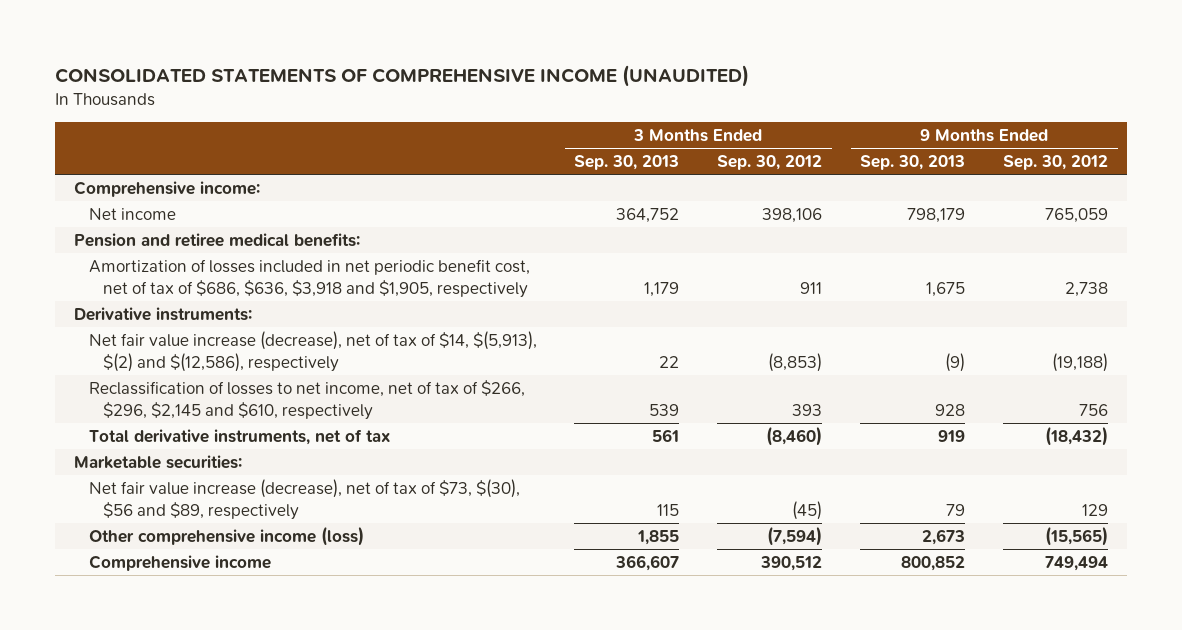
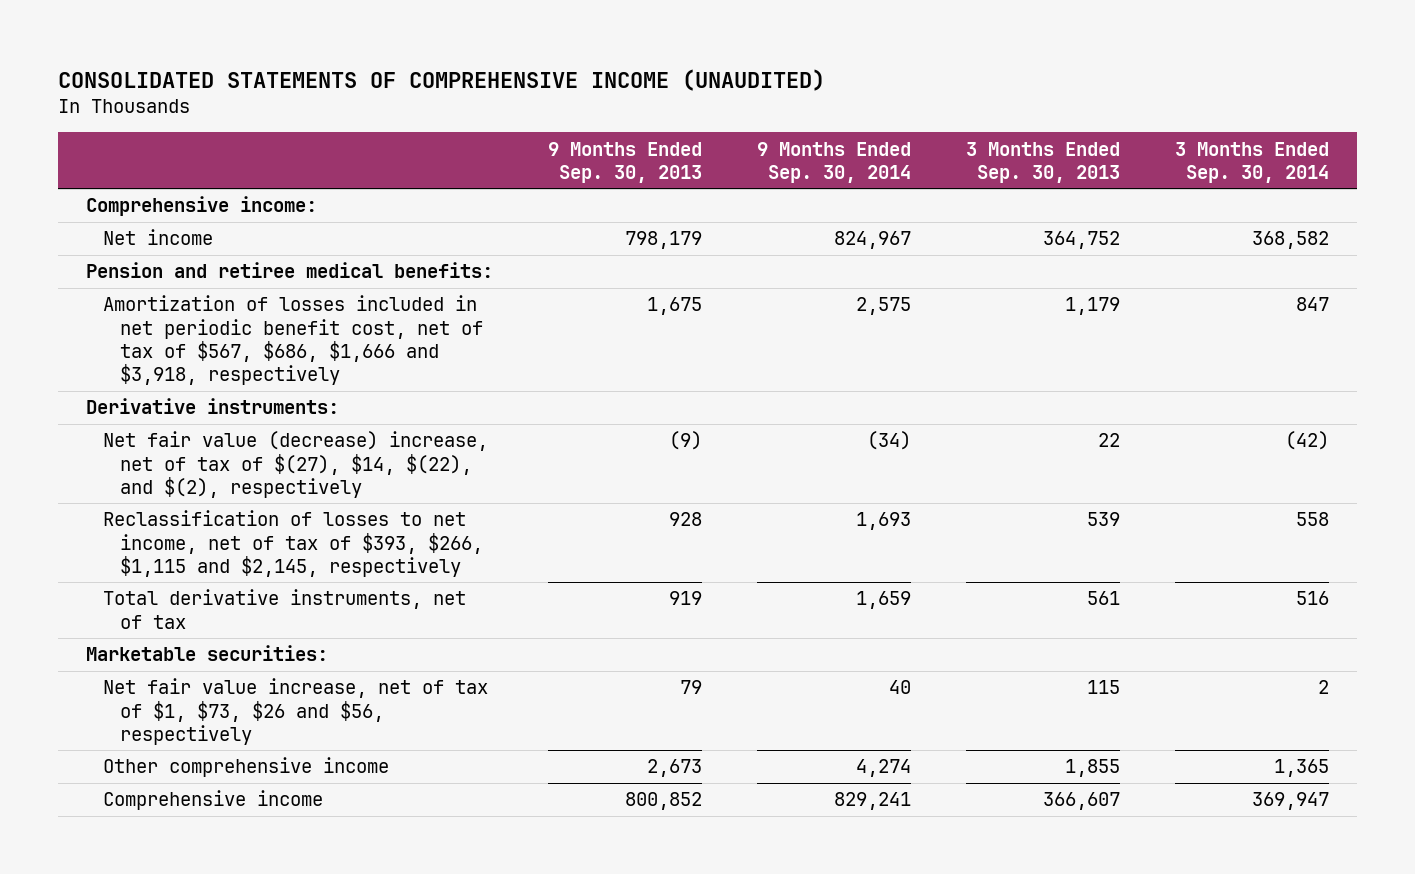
- | 3 Months Ended Sep. 30, 2013 | 3 Months Ended Sep. 30, 2012 | 9 Months Ended Sep. 30, 2013 | 9 Months Ended Sep. 30, 2012
+ | 9 Months Ended Sep. 30, 2013 | 9 Months Ended Sep. 30, 2014 | 3 Months Ended Sep. 30, 2013 | 3 Months Ended Sep. 30, 2014
- Amortization of losses included in net periodic benefit cost, net of tax of $686, $636, $3,918 and $1,905, respectively | 1,179 | 911 | 1,675 | 2,738
+ Amortization of losses included in net periodic benefit cost, net of tax of $567, $686, $1,666 and $3,918, respectively | 1,675 | 2,575 | 1,179 | 847
- Net fair value increase (decrease), net of tax of $14, $(5,913), $(2) and $(12,586), respectively | 22 | (8,853) | (9) | (19,188)
- Reclassification of losses to net income, net of tax of $266, $296, $2,145 and $610, respectively | 539 | 393 | 928 | 756
+ Net fair value (decrease) increase, net of tax of $(27), $14, $(22), and $(2), respectively | (9) | (34) | 22 | (42)
+ Reclassification of losses to net income, net of tax of $393, $266, $1,115 and $2,145, respectively | 928 | 1,693 | 539 | 558
- Net fair value increase (decrease), net of tax of $73, $(30), $56 and $89, respectively | 115 | (45) | 79 | 129
- Other comprehensive income (loss) | 1,855 | (7,594) | 2,673 | (15,565)
+ Net fair value increase, net of tax of $1, $73, $26 and $56, respectively | 79 | 40 | 115 | 2
+ Other comprehensive income | 2,673 | 4,274 | 1,855 | 1,365

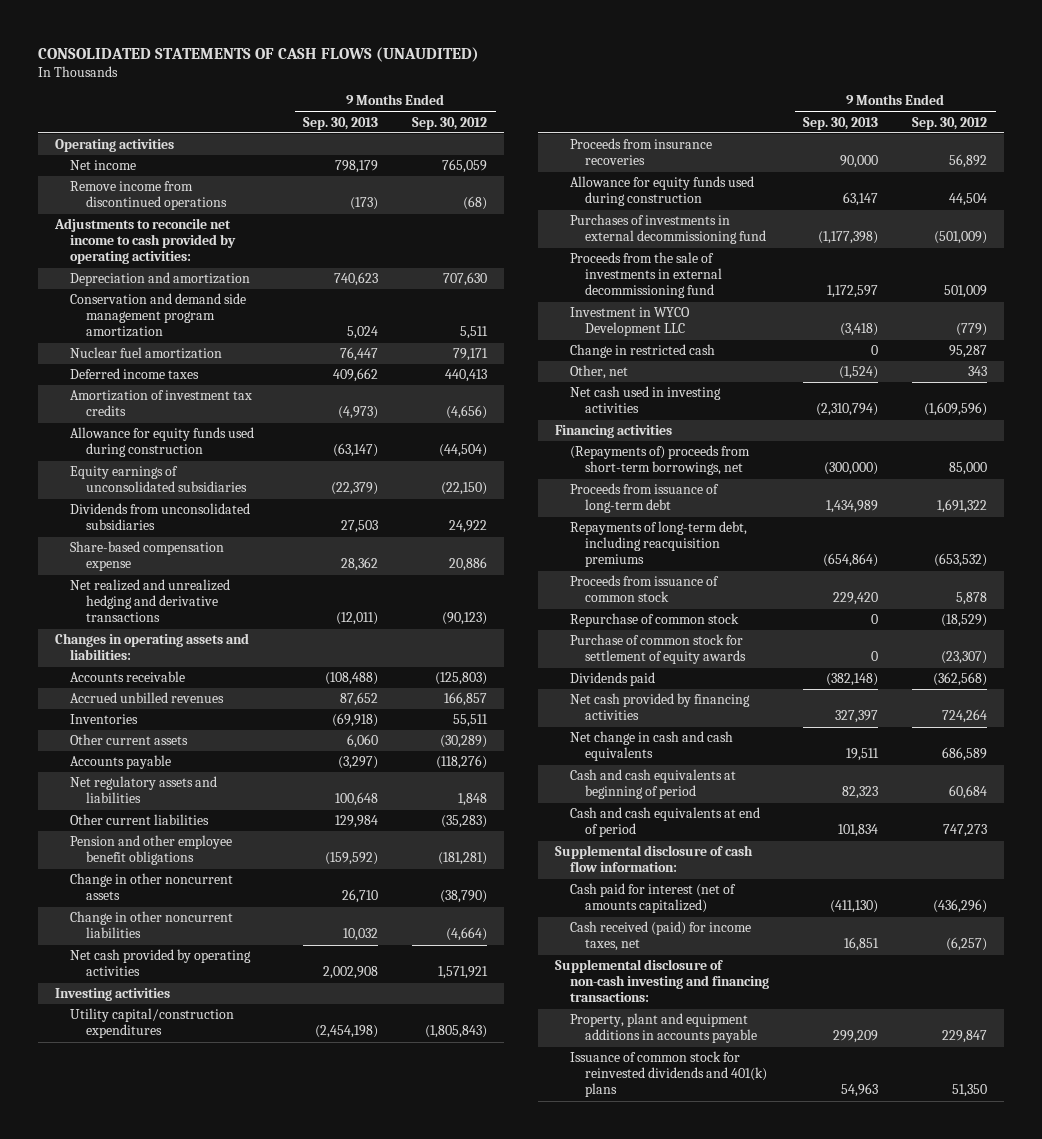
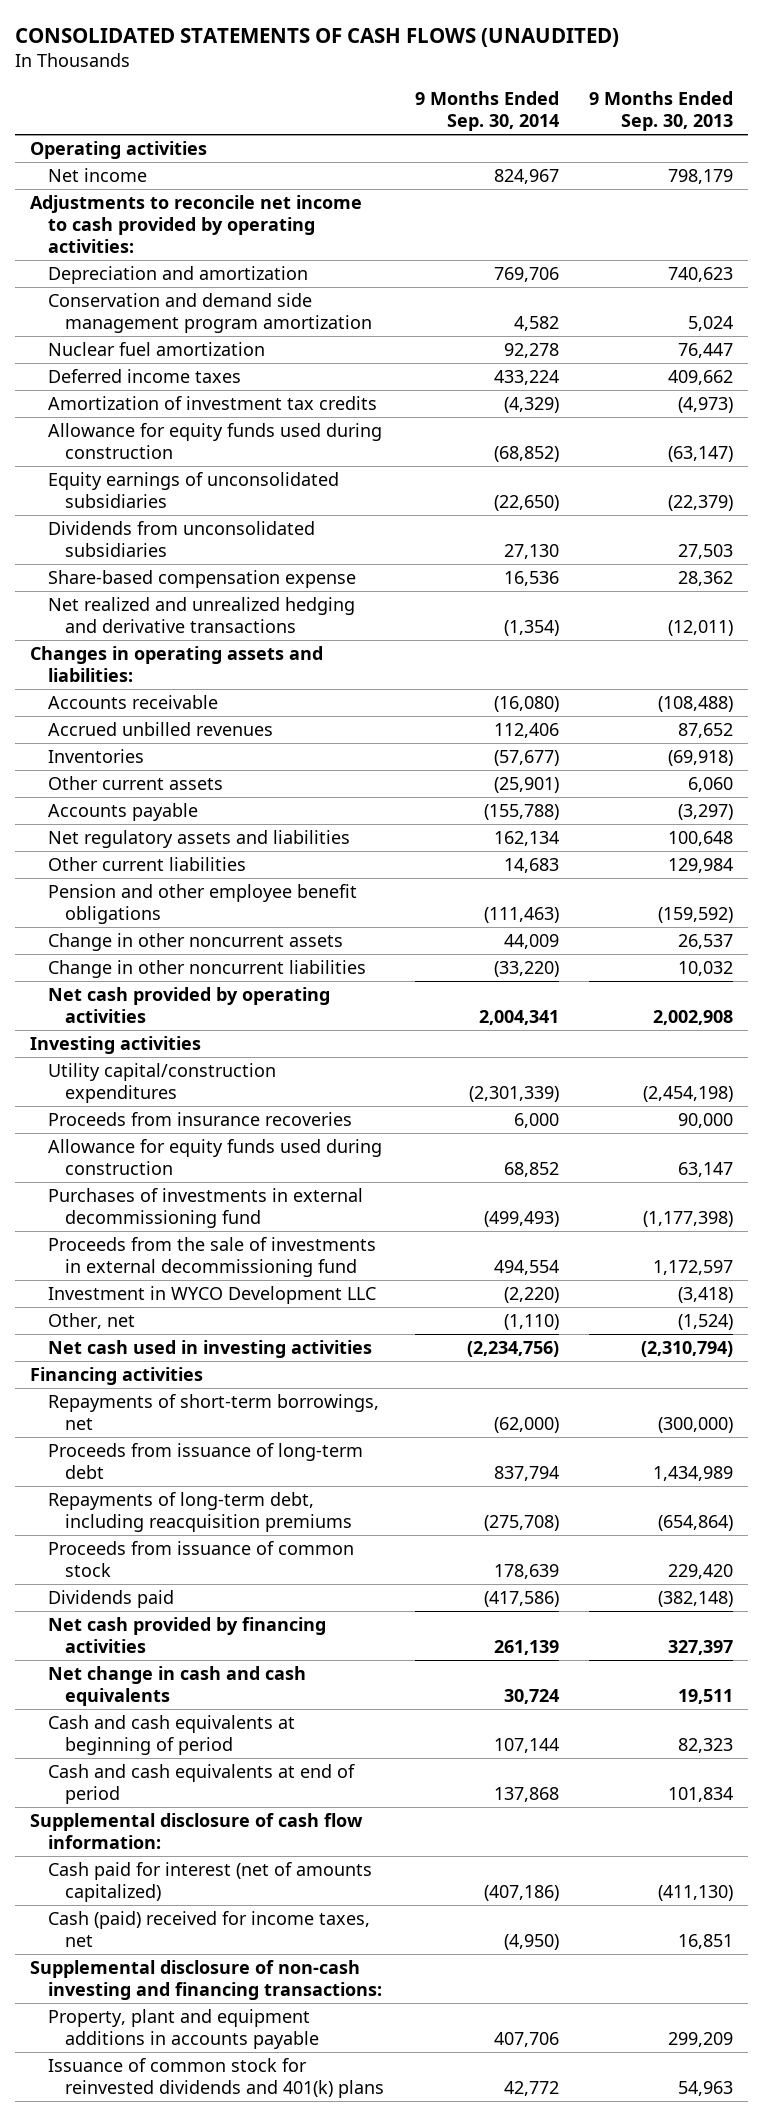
- | 9 Months Ended Sep. 30, 2013 | 9 Months Ended Sep. 30, 2012
+ | 9 Months Ended Sep. 30, 2014 | 9 Months Ended Sep. 30, 2013
- Remove income from discontinued operations | (173) | (68)
- Change in other noncurrent assets | 26,710 | (38,790)
+ Change in other noncurrent assets | 44,009 | 26,537
- Change in restricted cash | 0 | 95,287
- (Repayments of) proceeds from short-term borrowings, net | (300,000) | 85,000
+ Repayments of short-term borrowings, net | (62,000) | (300,000)
- Repurchase of common stock | 0 | (18,529)
- Purchase of common stock for settlement of equity awards | 0 | (23,307)
- Cash received (paid) for income taxes, net | 16,851 | (6,257)
+ Cash (paid) received for income taxes, net | (4,950) | 16,851

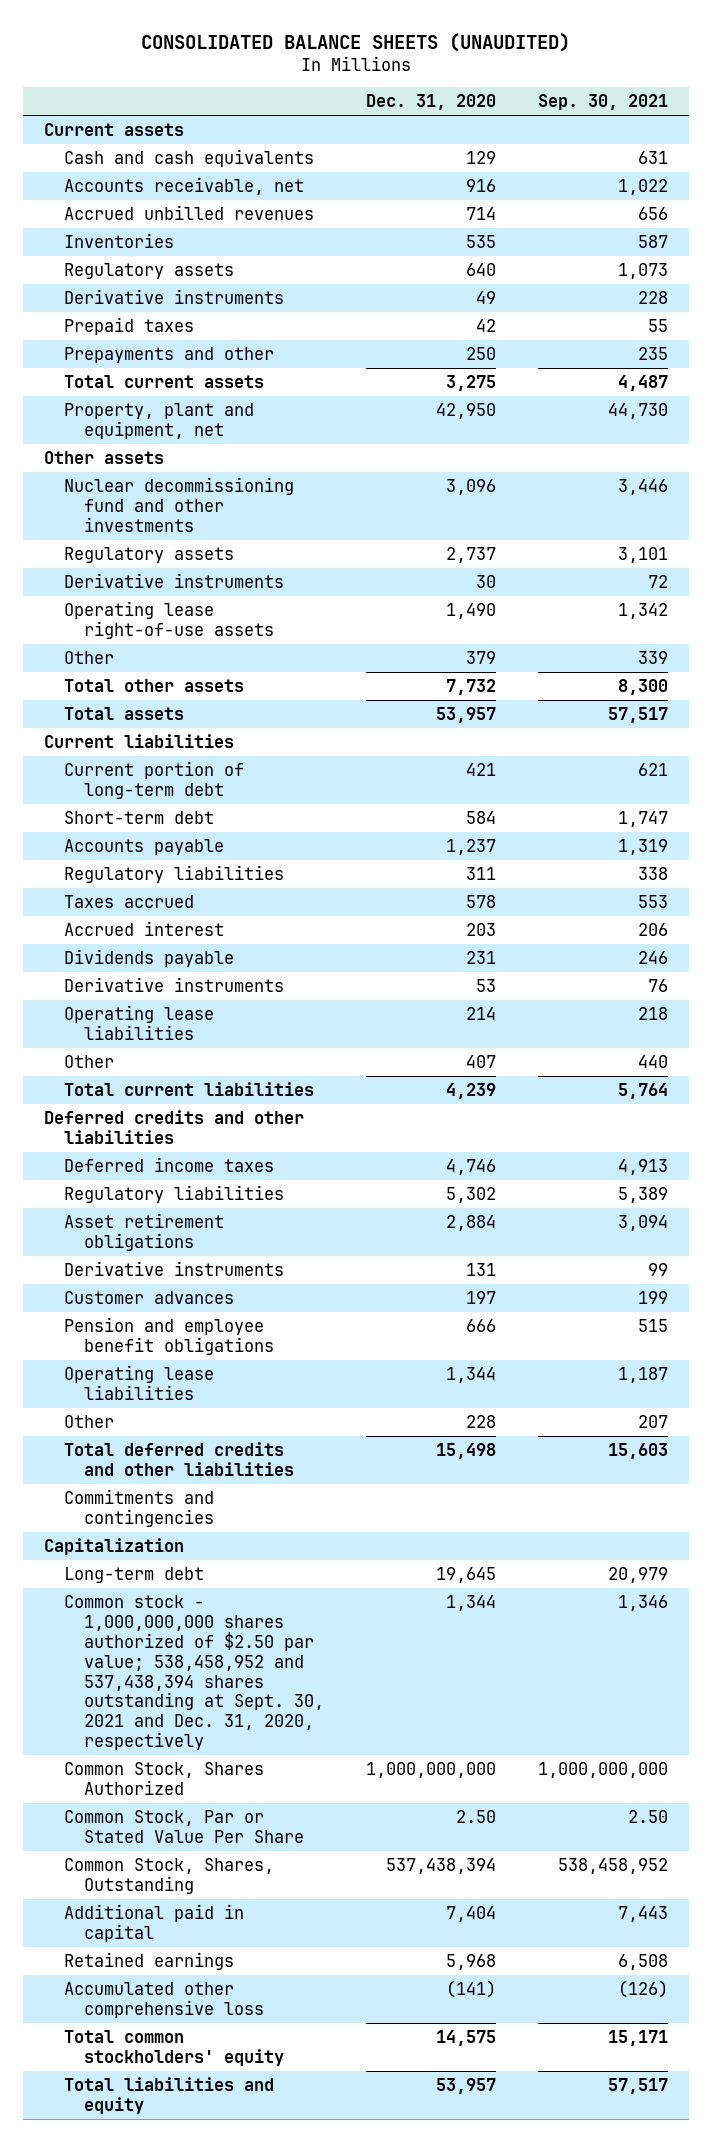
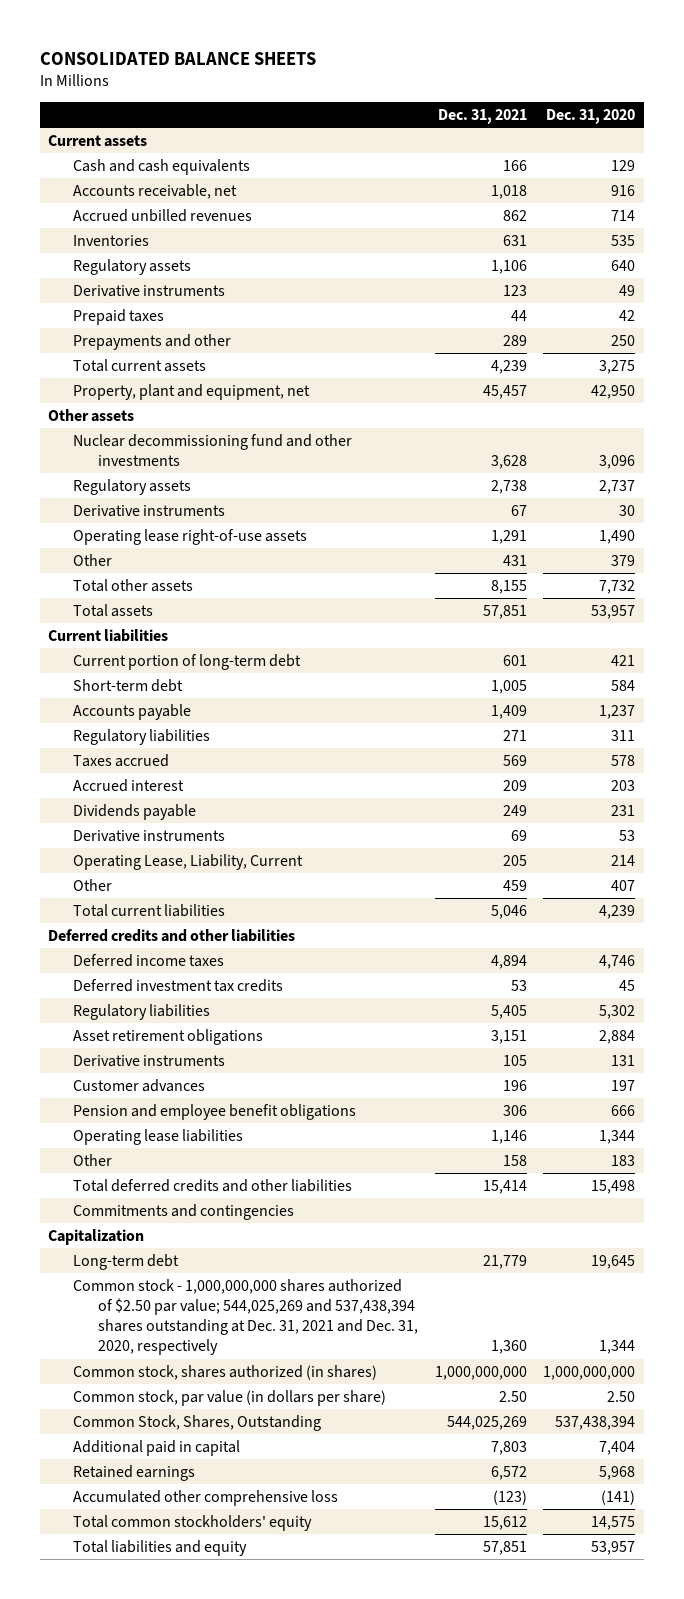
- CONSOLIDATED BALANCE SHEETS (UNAUDITED)
+ CONSOLIDATED BALANCE SHEETS
- | Dec. 31, 2020 | Sep. 30, 2021
+ | Dec. 31, 2021 | Dec. 31, 2020
- Operating lease liabilities | 214 | 218
+ Operating Lease, Liability, Current | 205 | 214
+ Deferred investment tax credits | 53 | 45
- Other | 228 | 207
+ Other | 158 | 183
- Common stock - 1,000,000,000 shares authorized of $2.50 par value; 538,458,952 and 537,438,394 shares outstanding at Sept. 30, 2021 and Dec. 31, 2020, respectively | 1,344 | 1,346
- Common Stock, Shares Authorized | 1,000,000,000 | 1,000,000,000
- Common Stock, Par or Stated Value Per Share | 2.50 | 2.50
+ Common stock - 1,000,000,000 shares authorized of $2.50 par value; 544,025,269 and 537,438,394 shares outstanding at Dec. 31, 2021 and Dec. 31, 2020, respectively | 1,360 | 1,344
+ Common stock, shares authorized (in shares) | 1,000,000,000 | 1,000,000,000
+ Common stock, par value (in dollars per share) | 2.50 | 2.50

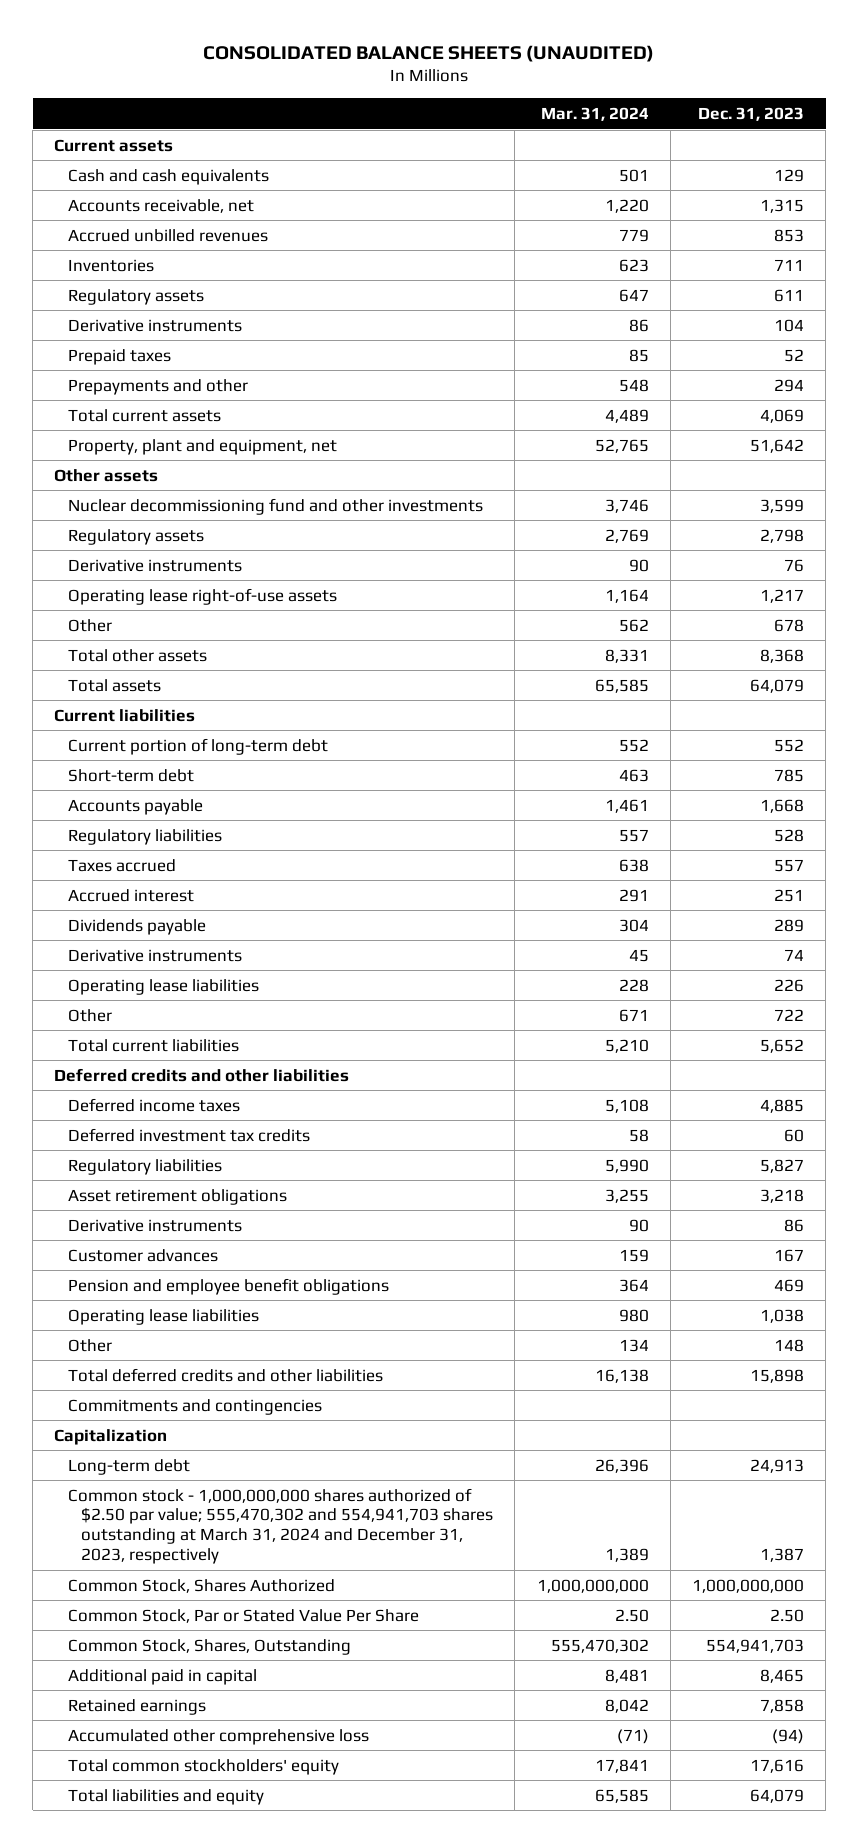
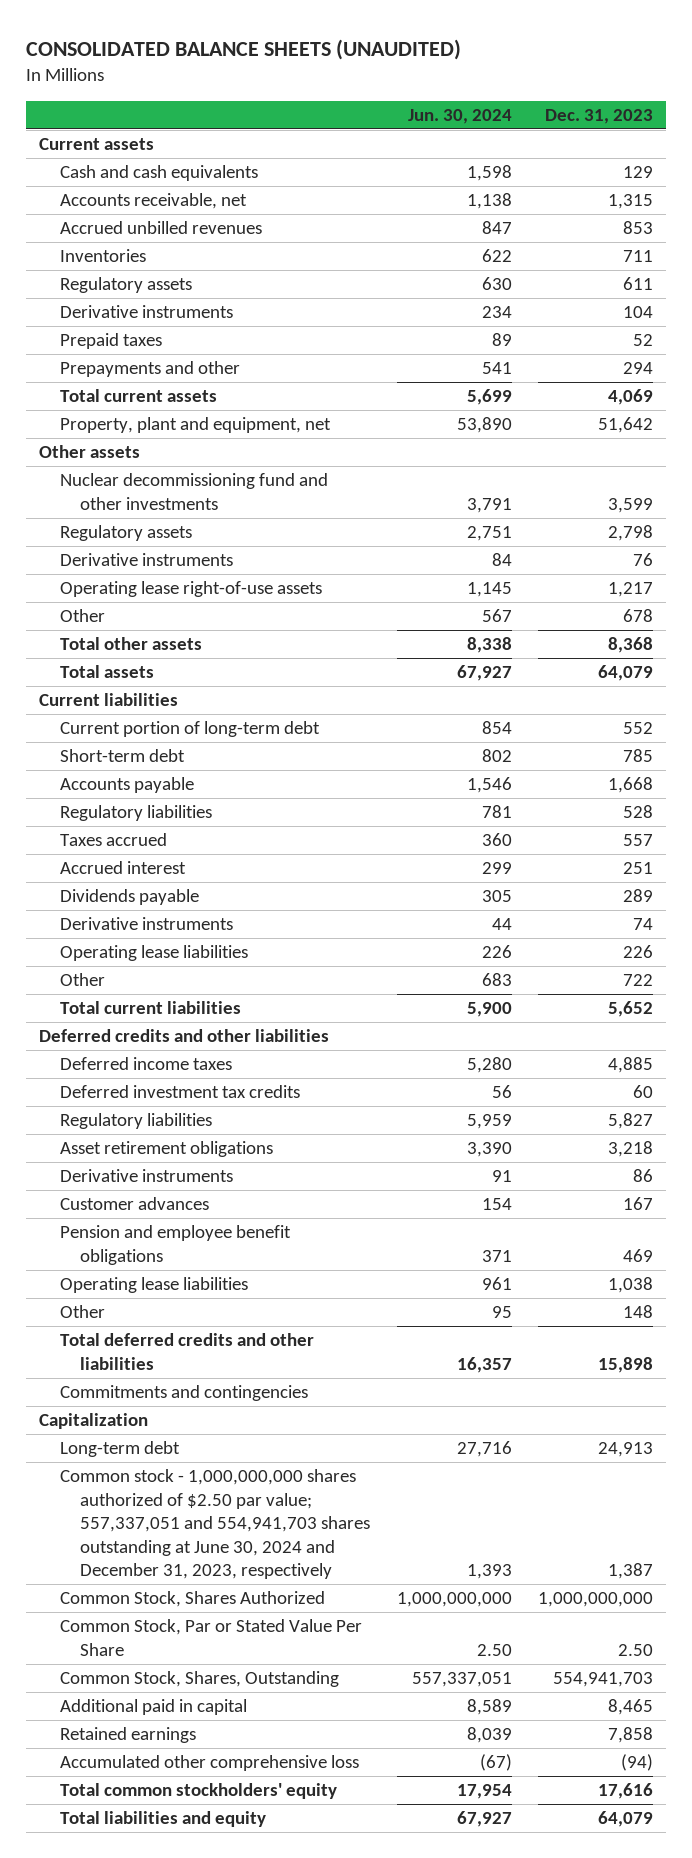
- | Mar. 31, 2024 | Dec. 31, 2023
+ | Jun. 30, 2024 | Dec. 31, 2023
- Common stock - 1,000,000,000 shares authorized of $2.50 par value; 555,470,302 and 554,941,703 shares outstanding at March 31, 2024 and December 31, 2023, respectively | 1,389 | 1,387
+ Common stock - 1,000,000,000 shares authorized of $2.50 par value; 557,337,051 and 554,941,703 shares outstanding at June 30, 2024 and December 31, 2023, respectively | 1,393 | 1,387

